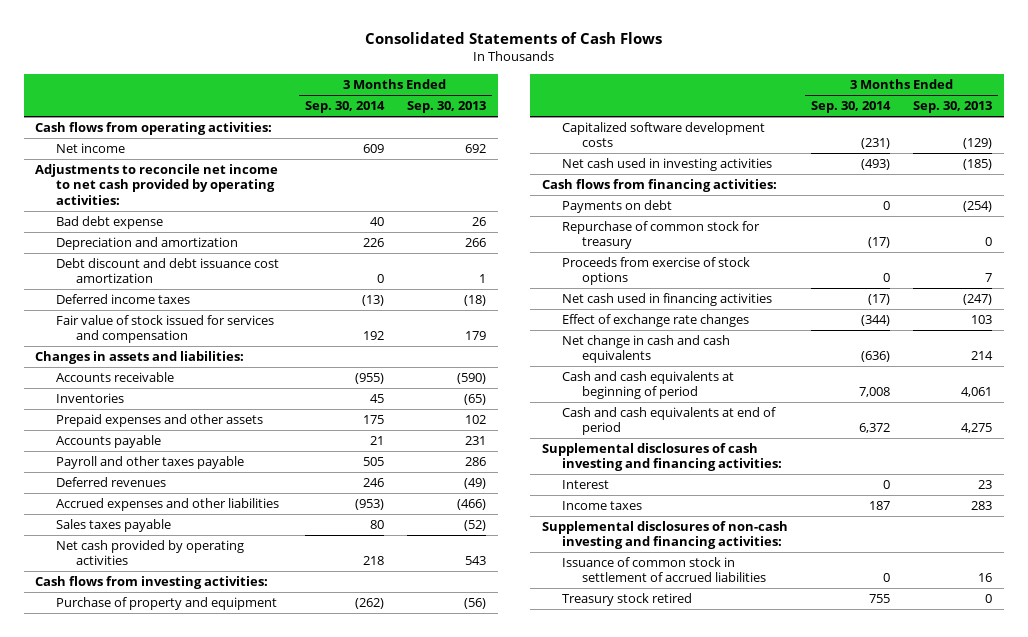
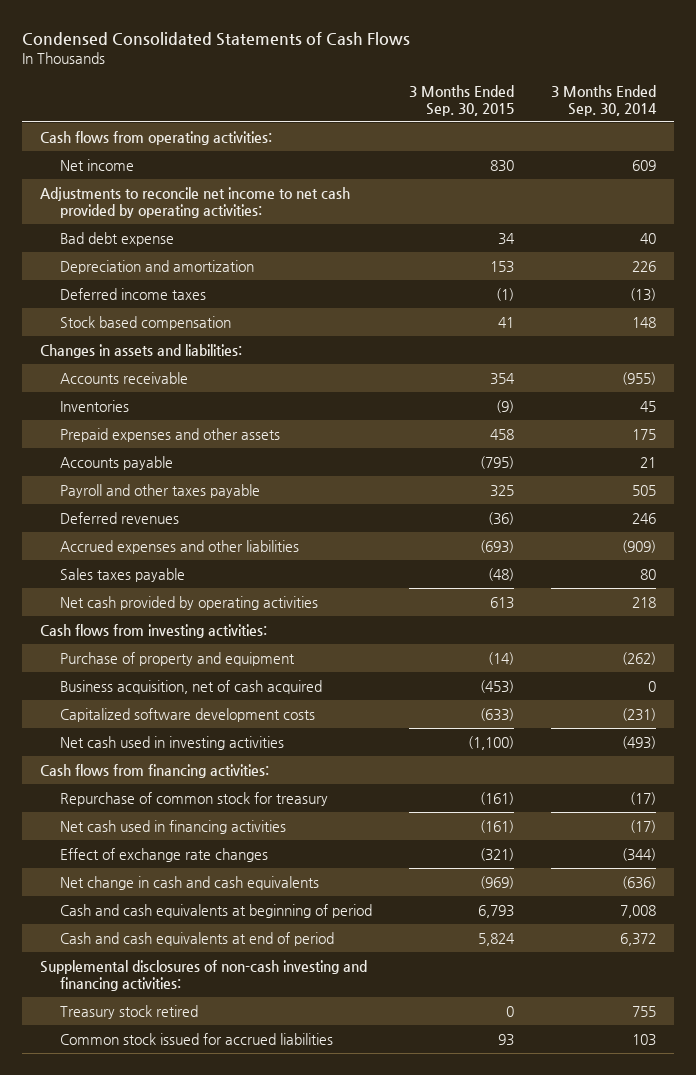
- Consolidated Statements of Cash Flows
+ Condensed Consolidated Statements of Cash Flows
- | 3 Months Ended Sep. 30, 2014 | 3 Months Ended Sep. 30, 2013
+ | 3 Months Ended Sep. 30, 2015 | 3 Months Ended Sep. 30, 2014
- Debt discount and debt issuance cost amortization | 0 | 1
- Fair value of stock issued for services and compensation | 192 | 179
+ Stock based compensation | 41 | 148
- Accrued expenses and other liabilities | (953) | (466)
+ Accrued expenses and other liabilities | (693) | (909)
+ Business acquisition, net of cash acquired | (453) | 0
- Payments on debt | 0 | (254)
- Proceeds from exercise of stock options | 0 | 7
- Supplemental disclosures of cash investing and financing activities:
- Interest | 0 | 23
- Income taxes | 187 | 283
- Issuance of common stock in settlement of accrued liabilities | 0 | 16
+ Common stock issued for accrued liabilities | 93 | 103

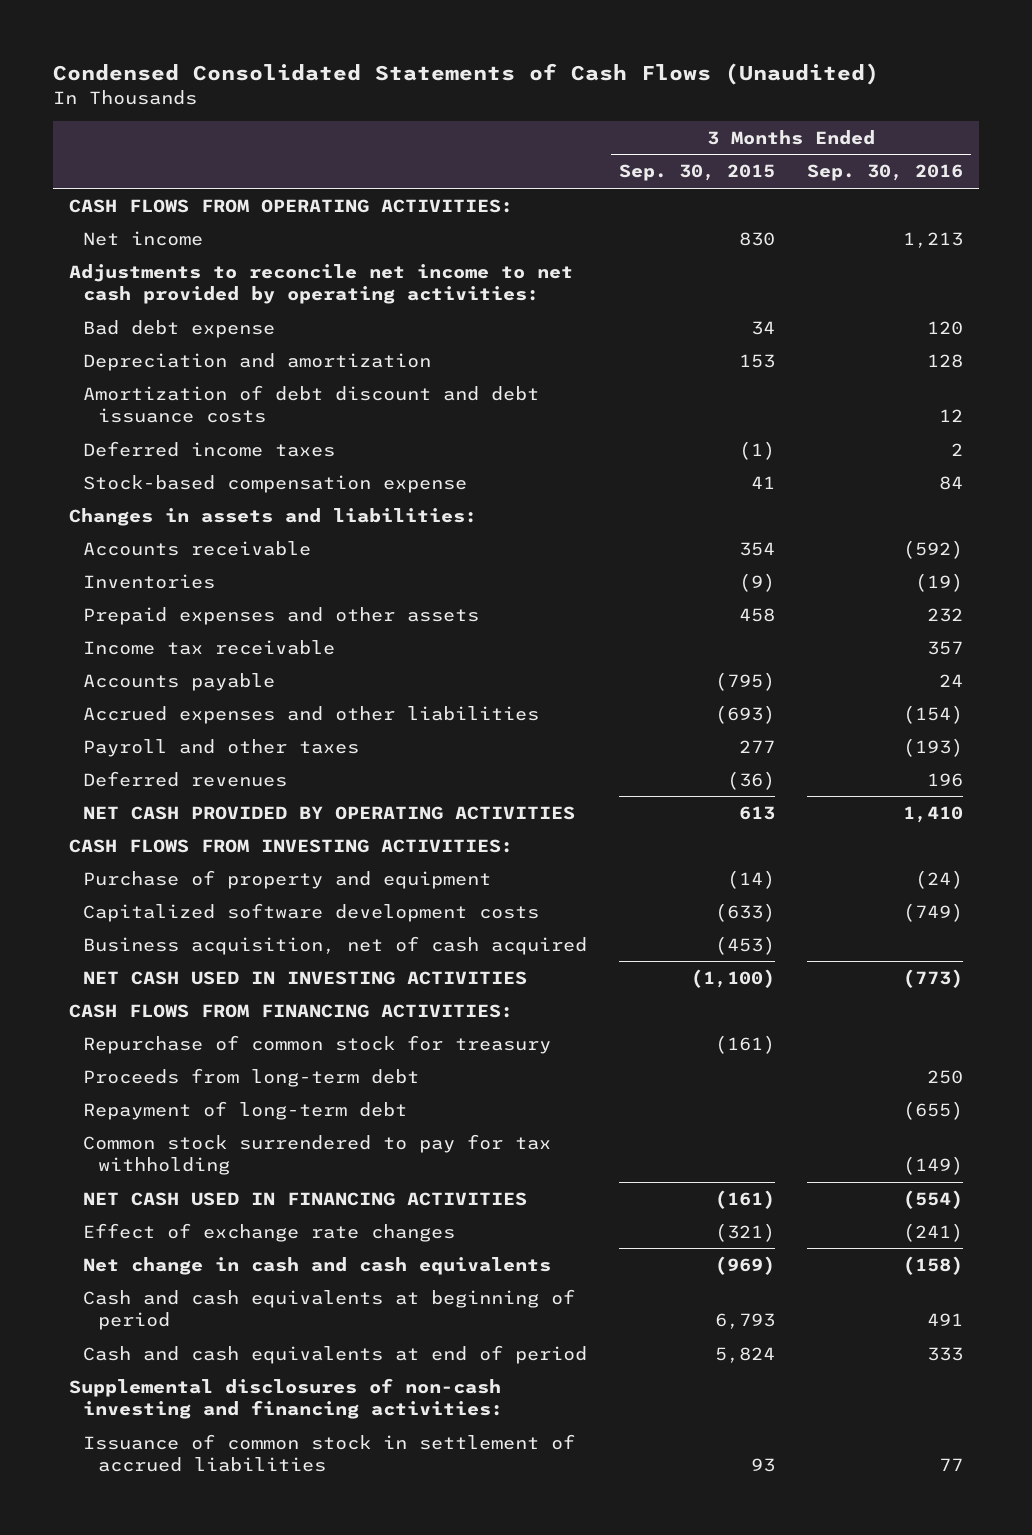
- Condensed Consolidated Statements of Cash Flows
+ Condensed Consolidated Statements of Cash Flows (Unaudited)
- | 3 Months Ended Sep. 30, 2015 | 3 Months Ended Sep. 30, 2014
+ | 3 Months Ended Sep. 30, 2015 | 3 Months Ended Sep. 30, 2016
- Cash flows from operating activities:
+ CASH FLOWS FROM OPERATING ACTIVITIES:
+ Amortization of debt discount and debt issuance costs | | 12
- Stock based compensation | 41 | 148
+ Stock-based compensation expense | 41 | 84
+ Income tax receivable | | 357
- Payroll and other taxes payable | 325 | 505
- Sales taxes payable | (48) | 80
- Net cash provided by operating activities | 613 | 218
- Cash flows from investing activities:
+ Payroll and other taxes | 277 | (193)
moved down: Deferred revenues | (36) | 196
+ NET CASH PROVIDED BY OPERATING ACTIVITIES | 613 | 1,410
+ CASH FLOWS FROM INVESTING ACTIVITIES:
- Net cash used in investing activities | (1,100) | (493)
- Cash flows from financing activities:
moved down: Business acquisition, net of cash acquired | (453) |
+ NET CASH USED IN INVESTING ACTIVITIES | (1,100) | (773)
+ CASH FLOWS FROM FINANCING ACTIVITIES:
- Net cash used in financing activities | (161) | (17)
+ Proceeds from long-term debt | | 250
+ Repayment of long-term debt | | (655)
+ Common stock surrendered to pay for tax withholding | | (149)
+ NET CASH USED IN FINANCING ACTIVITIES | (161) | (554)
- Treasury stock retired | 0 | 755
- Common stock issued for accrued liabilities | 93 | 103
+ Issuance of common stock in settlement of accrued liabilities | 93 | 77

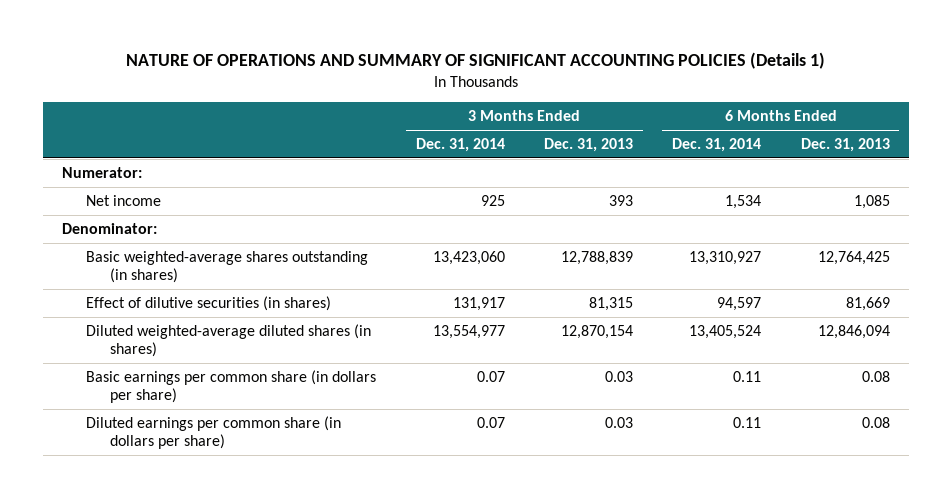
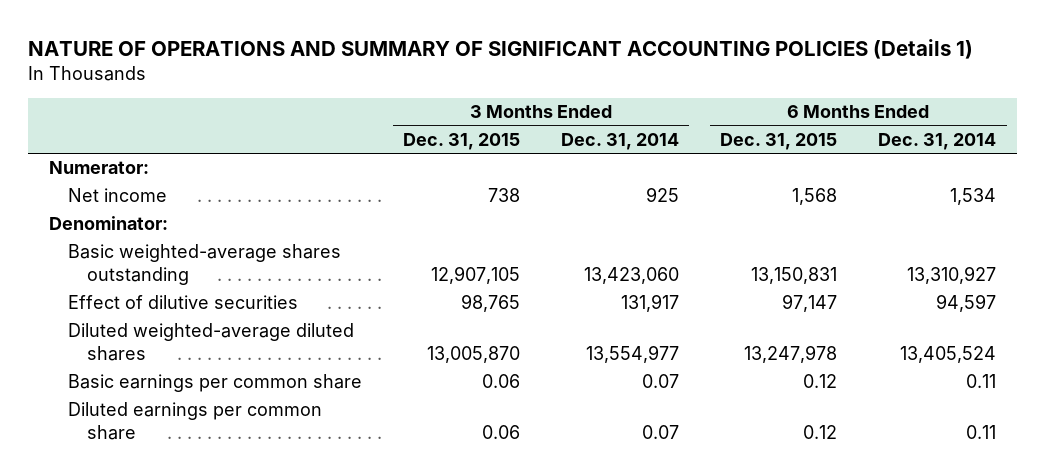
- | 3 Months Ended Dec. 31, 2014 | 3 Months Ended Dec. 31, 2013 | 6 Months Ended Dec. 31, 2014 | 6 Months Ended Dec. 31, 2013
+ | 3 Months Ended Dec. 31, 2015 | 3 Months Ended Dec. 31, 2014 | 6 Months Ended Dec. 31, 2015 | 6 Months Ended Dec. 31, 2014
- Basic weighted-average shares outstanding (in shares) | 13,423,060 | 12,788,839 | 13,310,927 | 12,764,425
- Effect of dilutive securities (in shares) | 131,917 | 81,315 | 94,597 | 81,669
- Diluted weighted-average diluted shares (in shares) | 13,554,977 | 12,870,154 | 13,405,524 | 12,846,094
- Basic earnings per common share (in dollars per share) | 0.07 | 0.03 | 0.11 | 0.08
- Diluted earnings per common share (in dollars per share) | 0.07 | 0.03 | 0.11 | 0.08
+ Basic weighted-average shares outstanding | 12,907,105 | 13,423,060 | 13,150,831 | 13,310,927
+ Effect of dilutive securities | 98,765 | 131,917 | 97,147 | 94,597
+ Diluted weighted-average diluted shares | 13,005,870 | 13,554,977 | 13,247,978 | 13,405,524
+ Basic earnings per common share | 0.06 | 0.07 | 0.12 | 0.11
+ Diluted earnings per common share | 0.06 | 0.07 | 0.12 | 0.11

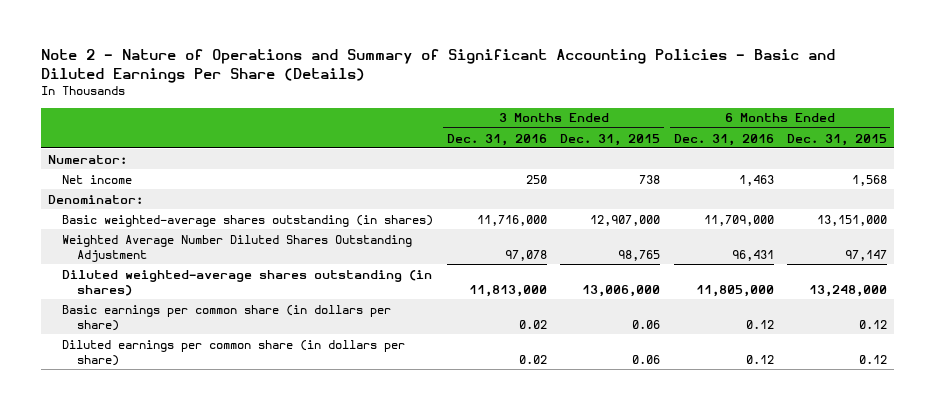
- NATURE OF OPERATIONS AND SUMMARY OF SIGNIFICANT ACCOUNTING POLICIES (Details 1)
+ Note 2 - Nature of Operations and Summary of Significant Accounting Policies - Basic and Diluted Earnings Per Share (Details)
- | 3 Months Ended Dec. 31, 2015 | 3 Months Ended Dec. 31, 2014 | 6 Months Ended Dec. 31, 2015 | 6 Months Ended Dec. 31, 2014
+ | 3 Months Ended Dec. 31, 2016 | 3 Months Ended Dec. 31, 2015 | 6 Months Ended Dec. 31, 2016 | 6 Months Ended Dec. 31, 2015
- Basic weighted-average shares outstanding | 12,907,105 | 13,423,060 | 13,150,831 | 13,310,927
- Effect of dilutive securities | 98,765 | 131,917 | 97,147 | 94,597
- Diluted weighted-average diluted shares | 13,005,870 | 13,554,977 | 13,247,978 | 13,405,524
- Basic earnings per common share | 0.06 | 0.07 | 0.12 | 0.11
- Diluted earnings per common share | 0.06 | 0.07 | 0.12 | 0.11
+ Basic weighted-average shares outstanding (in shares) | 11,716,000 | 12,907,000 | 11,709,000 | 13,151,000
+ Weighted Average Number Diluted Shares Outstanding Adjustment | 97,078 | 98,765 | 96,431 | 97,147
+ Diluted weighted-average shares outstanding (in shares) | 11,813,000 | 13,006,000 | 11,805,000 | 13,248,000
+ Basic earnings per common share (in dollars per share) | 0.02 | 0.06 | 0.12 | 0.12
+ Diluted earnings per common share (in dollars per share) | 0.02 | 0.06 | 0.12 | 0.12

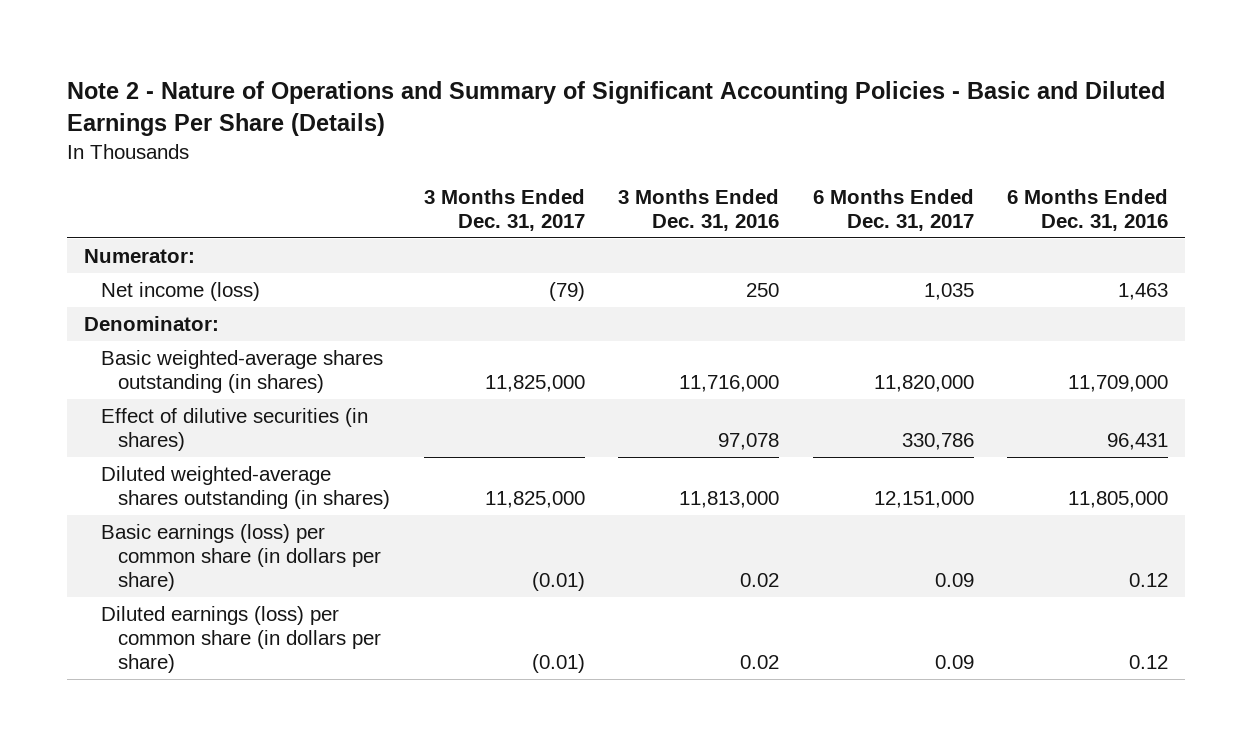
- | 3 Months Ended Dec. 31, 2016 | 3 Months Ended Dec. 31, 2015 | 6 Months Ended Dec. 31, 2016 | 6 Months Ended Dec. 31, 2015
+ | 3 Months Ended Dec. 31, 2017 | 3 Months Ended Dec. 31, 2016 | 6 Months Ended Dec. 31, 2017 | 6 Months Ended Dec. 31, 2016
- Net income | 250 | 738 | 1,463 | 1,568
+ Net income (loss) | (79) | 250 | 1,035 | 1,463
- Weighted Average Number Diluted Shares Outstanding Adjustment | 97,078 | 98,765 | 96,431 | 97,147
+ Effect of dilutive securities (in shares) | | 97,078 | 330,786 | 96,431
- Basic earnings per common share (in dollars per share) | 0.02 | 0.06 | 0.12 | 0.12
- Diluted earnings per common share (in dollars per share) | 0.02 | 0.06 | 0.12 | 0.12
+ Basic earnings (loss) per common share (in dollars per share) | (0.01) | 0.02 | 0.09 | 0.12
+ Diluted earnings (loss) per common share (in dollars per share) | (0.01) | 0.02 | 0.09 | 0.12

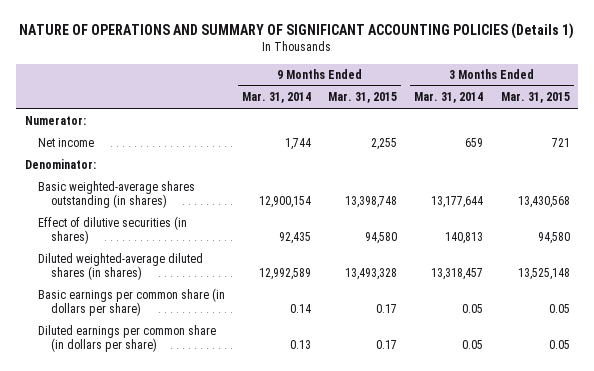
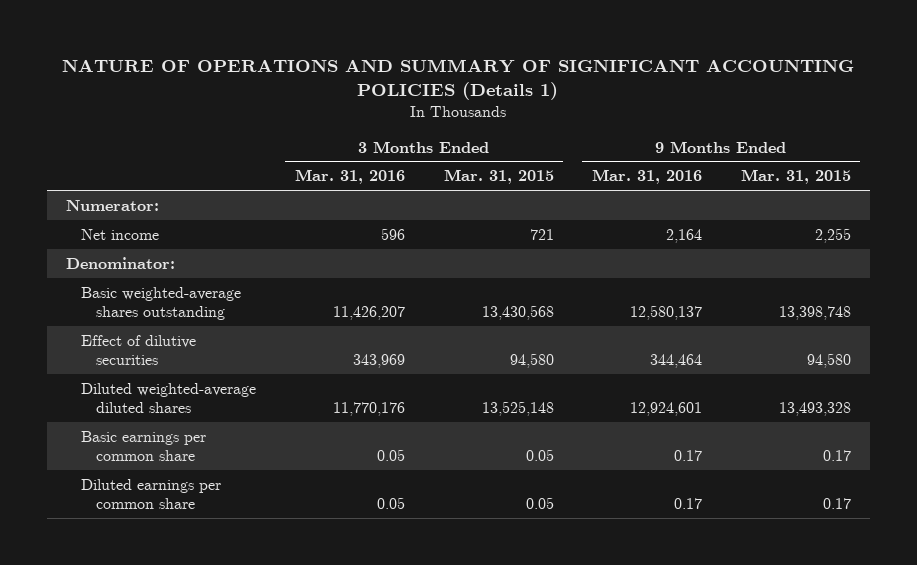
- | 9 Months Ended Mar. 31, 2014 | 9 Months Ended Mar. 31, 2015 | 3 Months Ended Mar. 31, 2014 | 3 Months Ended Mar. 31, 2015
+ | 3 Months Ended Mar. 31, 2016 | 3 Months Ended Mar. 31, 2015 | 9 Months Ended Mar. 31, 2016 | 9 Months Ended Mar. 31, 2015
- Basic weighted-average shares outstanding (in shares) | 12,900,154 | 13,398,748 | 13,177,644 | 13,430,568
- Effect of dilutive securities (in shares) | 92,435 | 94,580 | 140,813 | 94,580
- Diluted weighted-average diluted shares (in shares) | 12,992,589 | 13,493,328 | 13,318,457 | 13,525,148
- Basic earnings per common share (in dollars per share) | 0.14 | 0.17 | 0.05 | 0.05
- Diluted earnings per common share (in dollars per share) | 0.13 | 0.17 | 0.05 | 0.05
+ Basic weighted-average shares outstanding | 11,426,207 | 13,430,568 | 12,580,137 | 13,398,748
+ Effect of dilutive securities | 343,969 | 94,580 | 344,464 | 94,580
+ Diluted weighted-average diluted shares | 11,770,176 | 13,525,148 | 12,924,601 | 13,493,328
+ Basic earnings per common share | 0.05 | 0.05 | 0.17 | 0.17
+ Diluted earnings per common share | 0.05 | 0.05 | 0.17 | 0.17

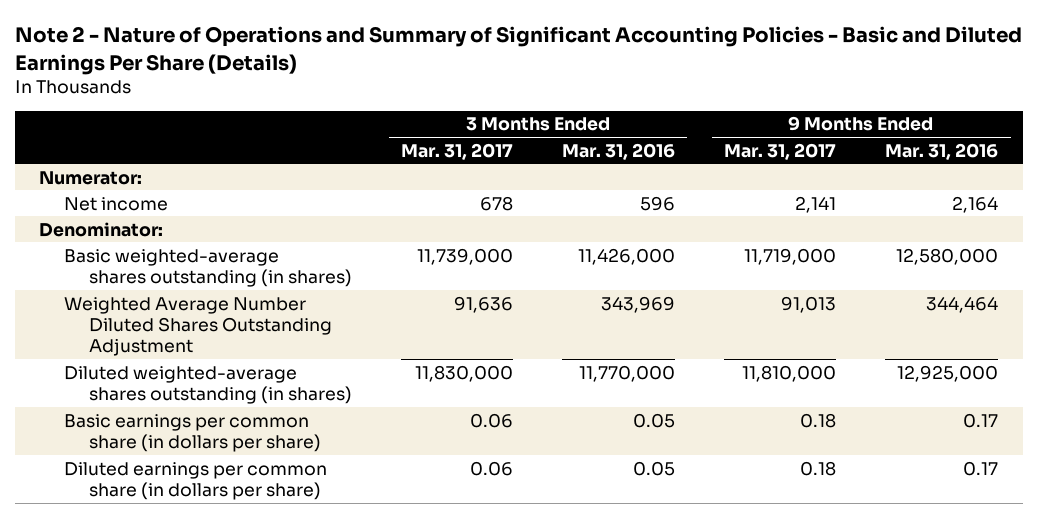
- NATURE OF OPERATIONS AND SUMMARY OF SIGNIFICANT ACCOUNTING POLICIES (Details 1)
+ Note 2 - Nature of Operations and Summary of Significant Accounting Policies - Basic and Diluted Earnings Per Share (Details)
- | 3 Months Ended Mar. 31, 2016 | 3 Months Ended Mar. 31, 2015 | 9 Months Ended Mar. 31, 2016 | 9 Months Ended Mar. 31, 2015
+ | 3 Months Ended Mar. 31, 2017 | 3 Months Ended Mar. 31, 2016 | 9 Months Ended Mar. 31, 2017 | 9 Months Ended Mar. 31, 2016
- Basic weighted-average shares outstanding | 11,426,207 | 13,430,568 | 12,580,137 | 13,398,748
- Effect of dilutive securities | 343,969 | 94,580 | 344,464 | 94,580
- Diluted weighted-average diluted shares | 11,770,176 | 13,525,148 | 12,924,601 | 13,493,328
- Basic earnings per common share | 0.05 | 0.05 | 0.17 | 0.17
- Diluted earnings per common share | 0.05 | 0.05 | 0.17 | 0.17
+ Basic weighted-average shares outstanding (in shares) | 11,739,000 | 11,426,000 | 11,719,000 | 12,580,000
+ Weighted Average Number Diluted Shares Outstanding Adjustment | 91,636 | 343,969 | 91,013 | 344,464
+ Diluted weighted-average shares outstanding (in shares) | 11,830,000 | 11,770,000 | 11,810,000 | 12,925,000
+ Basic earnings per common share (in dollars per share) | 0.06 | 0.05 | 0.18 | 0.17
+ Diluted earnings per common share (in dollars per share) | 0.06 | 0.05 | 0.18 | 0.17

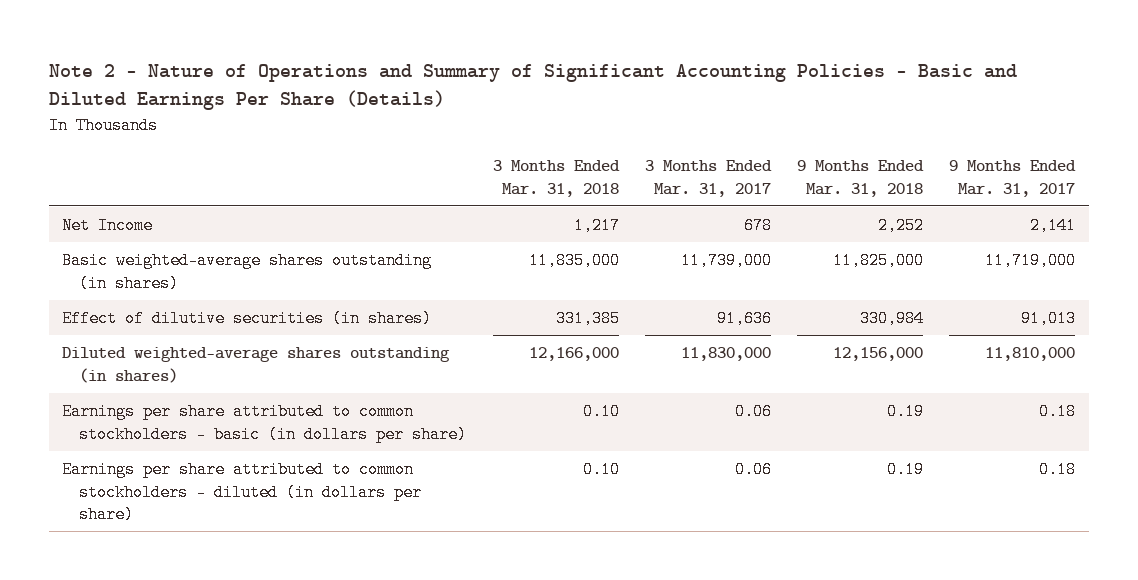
- | 3 Months Ended Mar. 31, 2017 | 3 Months Ended Mar. 31, 2016 | 9 Months Ended Mar. 31, 2017 | 9 Months Ended Mar. 31, 2016
+ | 3 Months Ended Mar. 31, 2018 | 3 Months Ended Mar. 31, 2017 | 9 Months Ended Mar. 31, 2018 | 9 Months Ended Mar. 31, 2017
- Numerator:
- Net income | 678 | 596 | 2,141 | 2,164
- Denominator:
+ Net Income | 1,217 | 678 | 2,252 | 2,141
- Weighted Average Number Diluted Shares Outstanding Adjustment | 91,636 | 343,969 | 91,013 | 344,464
+ Effect of dilutive securities (in shares) | 331,385 | 91,636 | 330,984 | 91,013
- Basic earnings per common share (in dollars per share) | 0.06 | 0.05 | 0.18 | 0.17
- Diluted earnings per common share (in dollars per share) | 0.06 | 0.05 | 0.18 | 0.17
+ Earnings per share attributed to common stockholders - basic (in dollars per share) | 0.10 | 0.06 | 0.19 | 0.18
+ Earnings per share attributed to common stockholders - diluted (in dollars per share) | 0.10 | 0.06 | 0.19 | 0.18

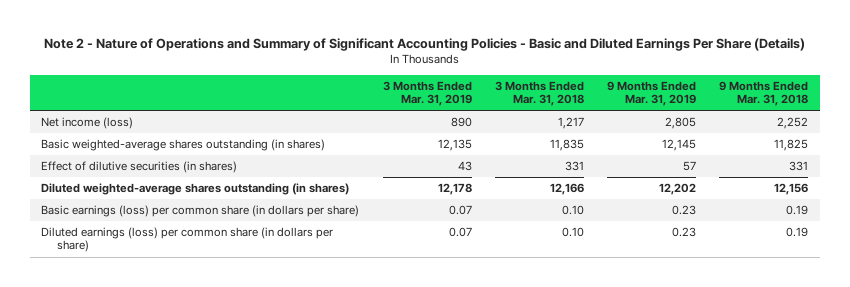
- | 3 Months Ended Mar. 31, 2018 | 3 Months Ended Mar. 31, 2017 | 9 Months Ended Mar. 31, 2018 | 9 Months Ended Mar. 31, 2017
+ | 3 Months Ended Mar. 31, 2019 | 3 Months Ended Mar. 31, 2018 | 9 Months Ended Mar. 31, 2019 | 9 Months Ended Mar. 31, 2018
- Net Income | 1,217 | 678 | 2,252 | 2,141
- Basic weighted-average shares outstanding (in shares) | 11,835,000 | 11,739,000 | 11,825,000 | 11,719,000
- Effect of dilutive securities (in shares) | 331,385 | 91,636 | 330,984 | 91,013
- Diluted weighted-average shares outstanding (in shares) | 12,166,000 | 11,830,000 | 12,156,000 | 11,810,000
- Earnings per share attributed to common stockholders - basic (in dollars per share) | 0.10 | 0.06 | 0.19 | 0.18
- Earnings per share attributed to common stockholders - diluted (in dollars per share) | 0.10 | 0.06 | 0.19 | 0.18
+ Net income (loss) | 890 | 1,217 | 2,805 | 2,252
+ Basic weighted-average shares outstanding (in shares) | 12,135 | 11,835 | 12,145 | 11,825
+ Effect of dilutive securities (in shares) | 43 | 331 | 57 | 331
+ Diluted weighted-average shares outstanding (in shares) | 12,178 | 12,166 | 12,202 | 12,156
+ Basic earnings (loss) per common share (in dollars per share) | 0.07 | 0.10 | 0.23 | 0.19
+ Diluted earnings (loss) per common share (in dollars per share) | 0.07 | 0.10 | 0.23 | 0.19

